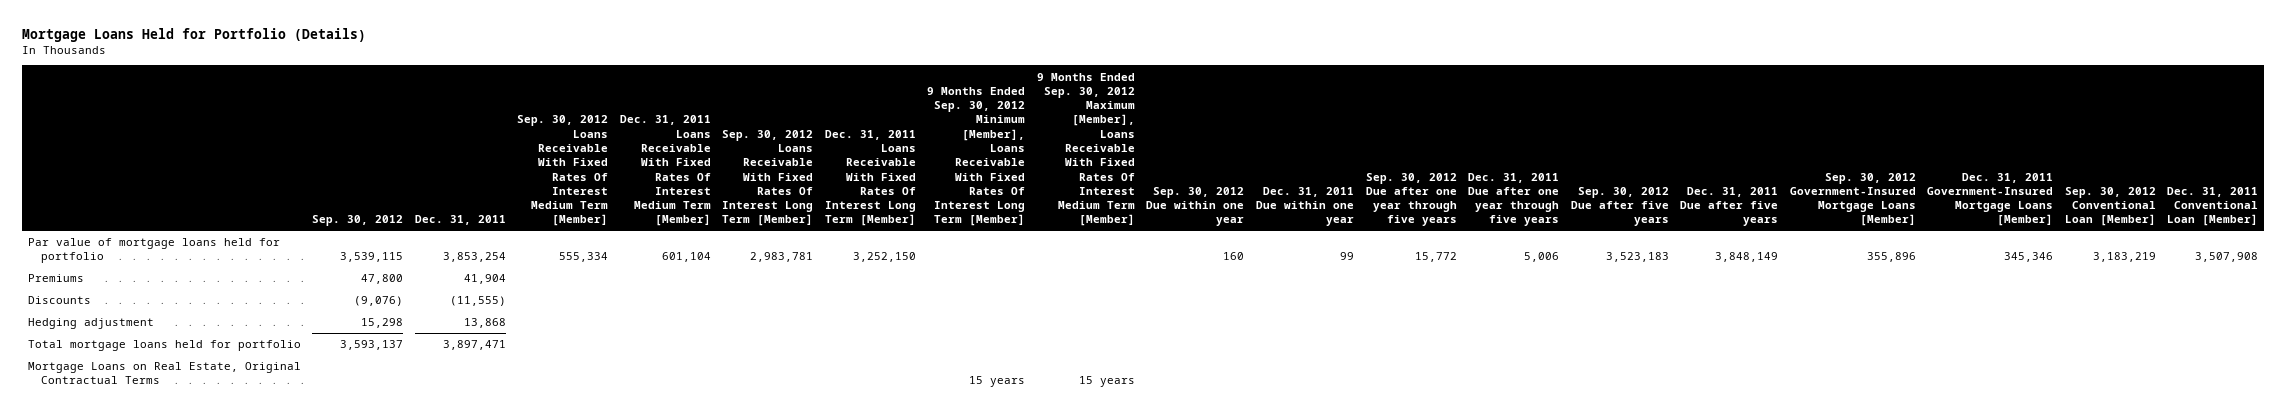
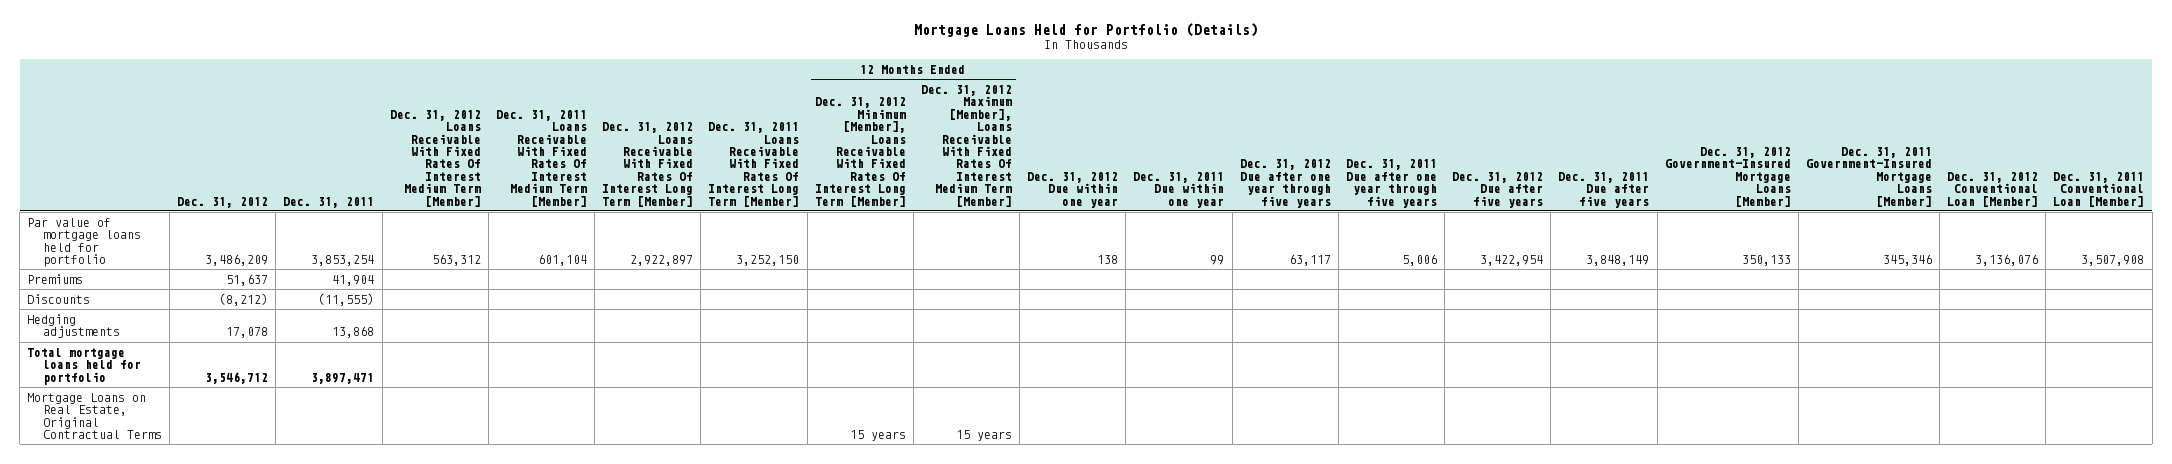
- | Sep. 30, 2012 | Dec. 31, 2011 | Sep. 30, 2012 Loans Receivable With Fixed Rates Of Interest Medium Term [Member] | Dec. 31, 2011 Loans Receivable With Fixed Rates Of Interest Medium Term [Member] | Sep. 30, 2012 Loans Receivable With Fixed Rates Of Interest Long Term [Member] | Dec. 31, 2011 Loans Receivable With Fixed Rates Of Interest Long Term [Member] | 9 Months Ended Sep. 30, 2012 Minimum [Member], Loans Receivable With Fixed Rates Of Interest Long Term [Member] | 9 Months Ended Sep. 30, 2012 Maximum [Member], Loans Receivable With Fixed Rates Of Interest Medium Term [Member] | Sep. 30, 2012 Due within one year | Dec. 31, 2011 Due within one year | Sep. 30, 2012 Due after one year through five years | Dec. 31, 2011 Due after one year through five years | Sep. 30, 2012 Due after five years | Dec. 31, 2011 Due after five years | Sep. 30, 2012 Government-Insured Mortgage Loans [Member] | Dec. 31, 2011 Government-Insured Mortgage Loans [Member] | Sep. 30, 2012 Conventional Loan [Member] | Dec. 31, 2011 Conventional Loan [Member]
+ | Dec. 31, 2012 | Dec. 31, 2011 | Dec. 31, 2012 Loans Receivable With Fixed Rates Of Interest Medium Term [Member] | Dec. 31, 2011 Loans Receivable With Fixed Rates Of Interest Medium Term [Member] | Dec. 31, 2012 Loans Receivable With Fixed Rates Of Interest Long Term [Member] | Dec. 31, 2011 Loans Receivable With Fixed Rates Of Interest Long Term [Member] | 12 Months Ended Dec. 31, 2012 Minimum [Member], Loans Receivable With Fixed Rates Of Interest Long Term [Member] | 12 Months Ended Dec. 31, 2012 Maximum [Member], Loans Receivable With Fixed Rates Of Interest Medium Term [Member] | Dec. 31, 2012 Due within one year | Dec. 31, 2011 Due within one year | Dec. 31, 2012 Due after one year through five years | Dec. 31, 2011 Due after one year through five years | Dec. 31, 2012 Due after five years | Dec. 31, 2011 Due after five years | Dec. 31, 2012 Government-Insured Mortgage Loans [Member] | Dec. 31, 2011 Government-Insured Mortgage Loans [Member] | Dec. 31, 2012 Conventional Loan [Member] | Dec. 31, 2011 Conventional Loan [Member]
- Hedging adjustment | 15,298 | 13,868 | | | | | | | | | | | | | | | |
+ Hedging adjustments | 17,078 | 13,868 | | | | | | | | | | | | | | | |

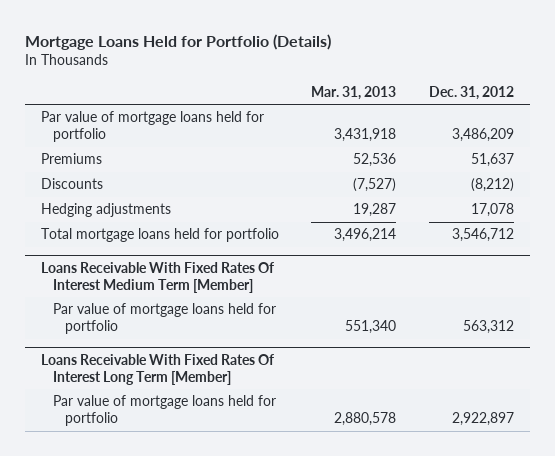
- | Dec. 31, 2012 | Dec. 31, 2011 | Dec. 31, 2012 Loans Receivable With Fixed Rates Of Interest Medium Term [Member] | Dec. 31, 2011 Loans Receivable With Fixed Rates Of Interest Medium Term [Member] | Dec. 31, 2012 Loans Receivable With Fixed Rates Of Interest Long Term [Member] | Dec. 31, 2011 Loans Receivable With Fixed Rates Of Interest Long Term [Member] | 12 Months Ended Dec. 31, 2012 Minimum [Member], Loans Receivable With Fixed Rates Of Interest Long Term [Member] | 12 Months Ended Dec. 31, 2012 Maximum [Member], Loans Receivable With Fixed Rates Of Interest Medium Term [Member] | Dec. 31, 2012 Due within one year | Dec. 31, 2011 Due within one year | Dec. 31, 2012 Due after one year through five years | Dec. 31, 2011 Due after one year through five years | Dec. 31, 2012 Due after five years | Dec. 31, 2011 Due after five years | Dec. 31, 2012 Government-Insured Mortgage Loans [Member] | Dec. 31, 2011 Government-Insured Mortgage Loans [Member] | Dec. 31, 2012 Conventional Loan [Member] | Dec. 31, 2011 Conventional Loan [Member]
+ | Mar. 31, 2013 | Dec. 31, 2012
- Mortgage Loans on Real Estate, Original Contractual Terms | | | | | | | 15 years | 15 years | | | | | | | | | |
+ Loans Receivable With Fixed Rates Of Interest Medium Term [Member]
+ Par value of mortgage loans held for portfolio | 551,340 | 563,312
+ Loans Receivable With Fixed Rates Of Interest Long Term [Member]
+ Par value of mortgage loans held for portfolio | 2,880,578 | 2,922,897

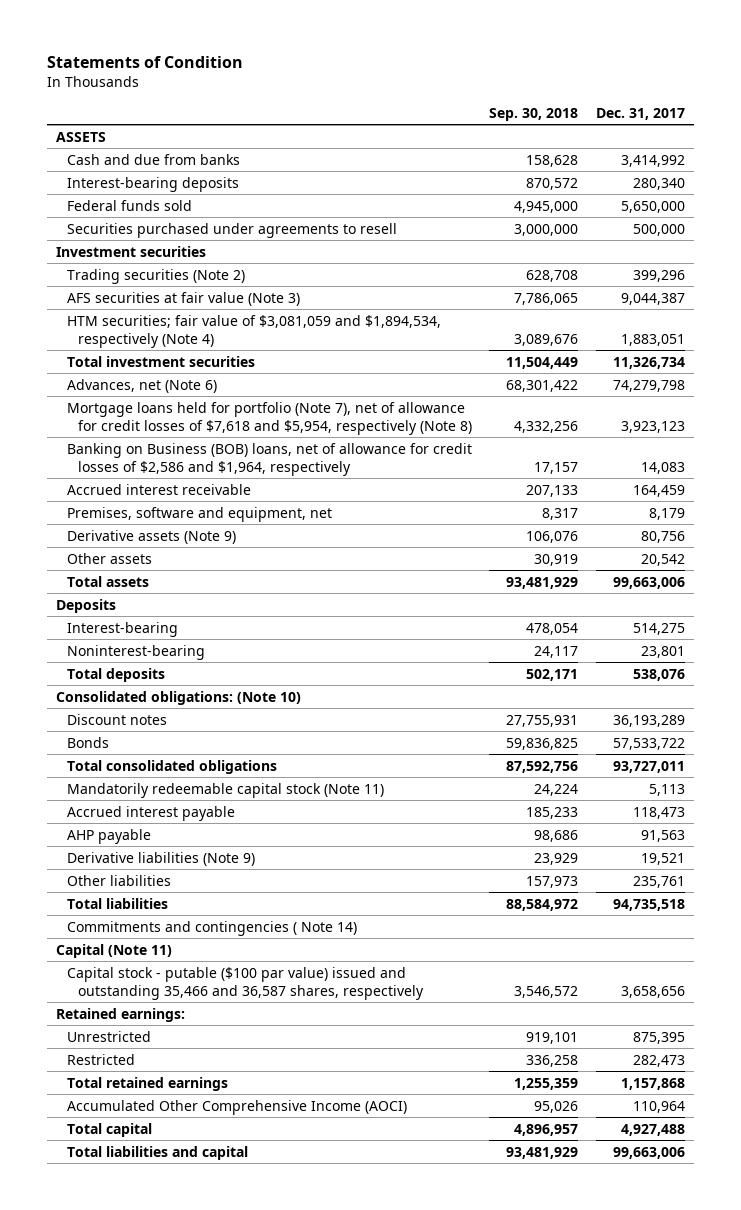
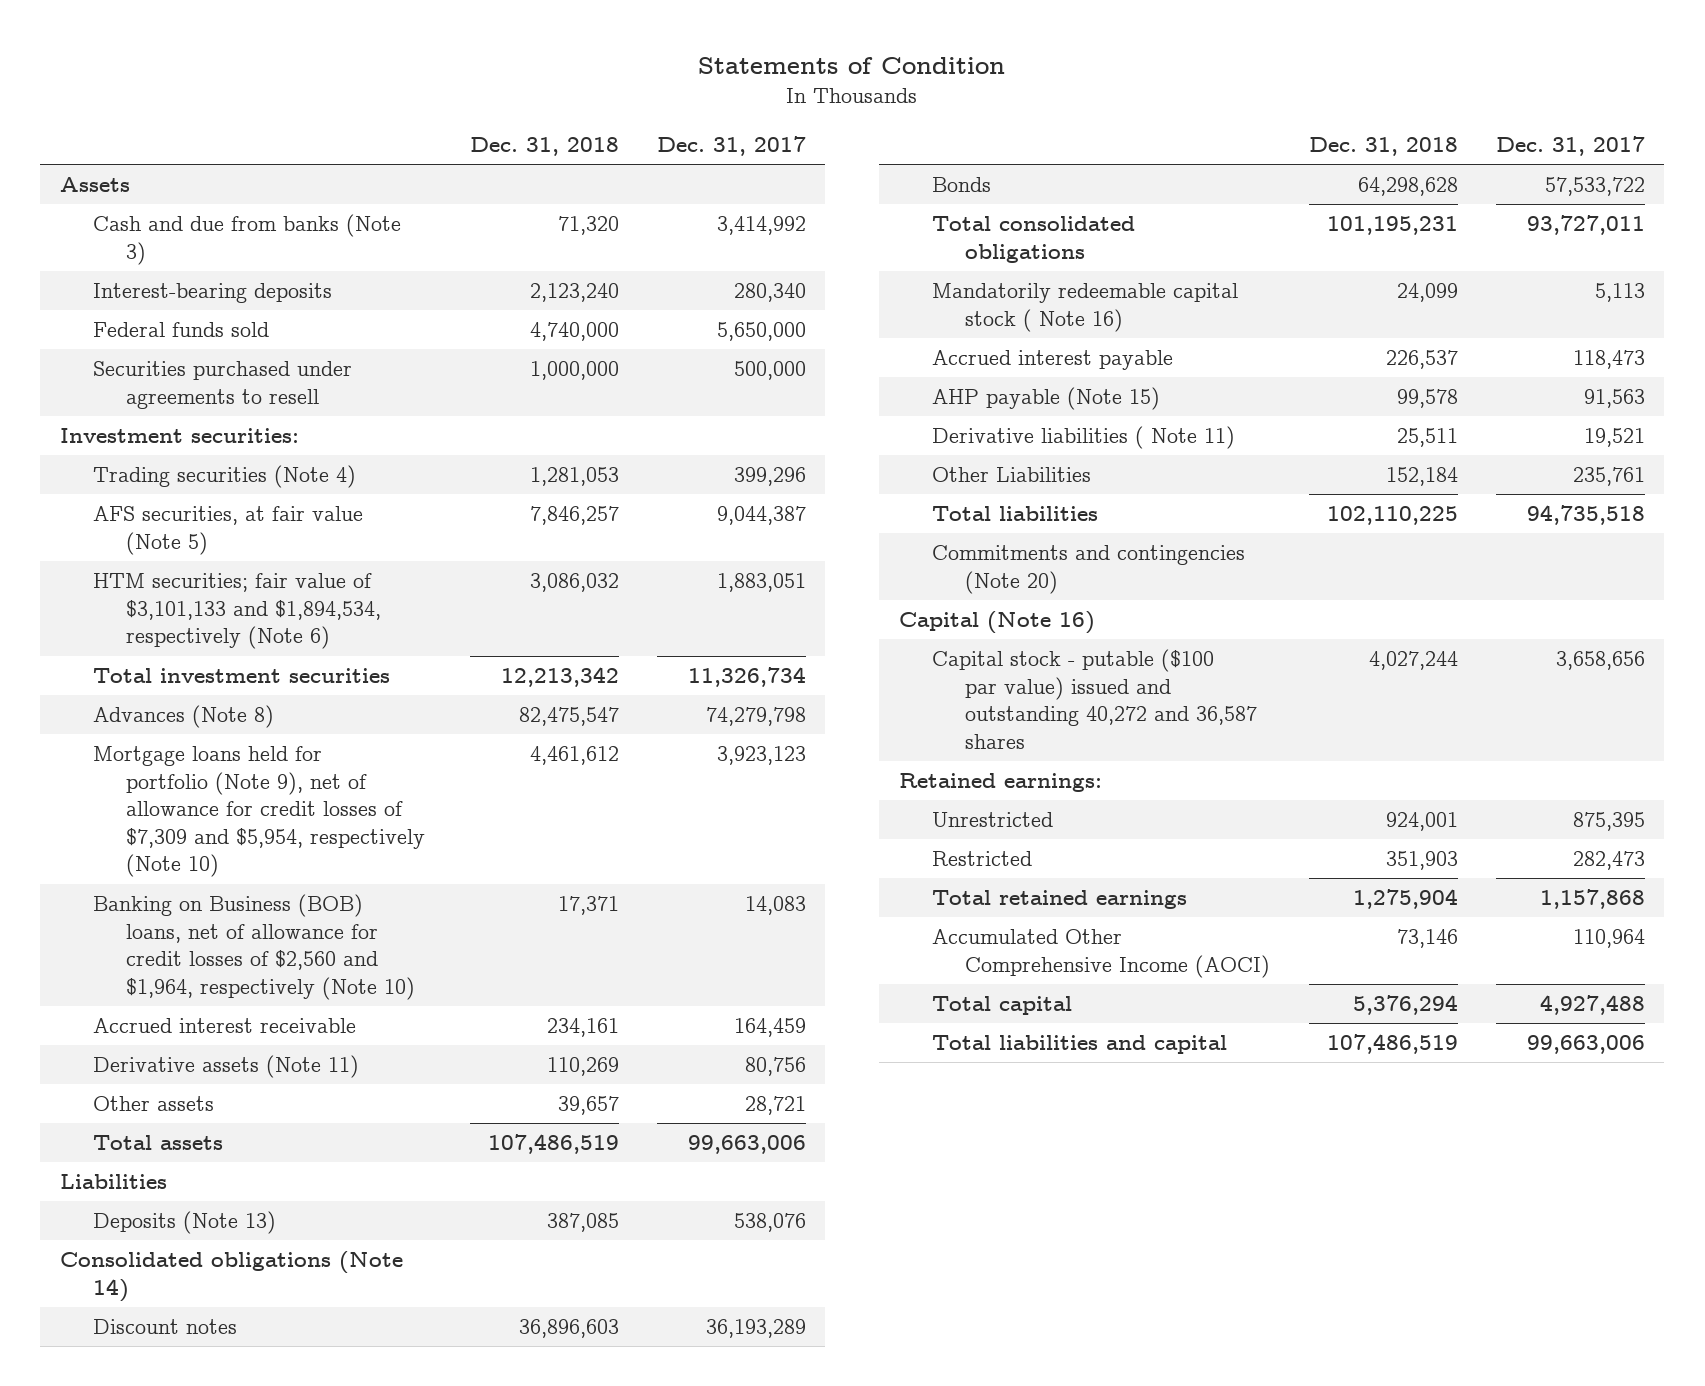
- | Sep. 30, 2018 | Dec. 31, 2017
+ | Dec. 31, 2018 | Dec. 31, 2017
- ASSETS
- Cash and due from banks | 158,628 | 3,414,992
+ Assets
+ Cash and due from banks (Note 3) | 71,320 | 3,414,992
- Investment securities
- Trading securities (Note 2) | 628,708 | 399,296
- AFS securities at fair value (Note 3) | 7,786,065 | 9,044,387
- HTM securities; fair value of $3,081,059 and $1,894,534, respectively (Note 4) | 3,089,676 | 1,883,051
+ Investment securities:
+ Trading securities (Note 4) | 1,281,053 | 399,296
+ AFS securities, at fair value (Note 5) | 7,846,257 | 9,044,387
+ HTM securities; fair value of $3,101,133 and $1,894,534, respectively (Note 6) | 3,086,032 | 1,883,051
- Advances, net (Note 6) | 68,301,422 | 74,279,798
- Mortgage loans held for portfolio (Note 7), net of allowance for credit losses of $7,618 and $5,954, respectively (Note 8) | 4,332,256 | 3,923,123
- Banking on Business (BOB) loans, net of allowance for credit losses of $2,586 and $1,964, respectively | 17,157 | 14,083
+ Advances (Note 8) | 82,475,547 | 74,279,798
+ Mortgage loans held for portfolio (Note 9), net of allowance for credit losses of $7,309 and $5,954, respectively (Note 10) | 4,461,612 | 3,923,123
+ Banking on Business (BOB) loans, net of allowance for credit losses of $2,560 and $1,964, respectively (Note 10) | 17,371 | 14,083
- Premises, software and equipment, net | 8,317 | 8,179
- Derivative assets (Note 9) | 106,076 | 80,756
- Other assets | 30,919 | 20,542
+ Derivative assets (Note 11) | 110,269 | 80,756
+ Other assets | 39,657 | 28,721
- Deposits
- Interest-bearing | 478,054 | 514,275
- Noninterest-bearing | 24,117 | 23,801
- Total deposits | 502,171 | 538,076
- Consolidated obligations: (Note 10)
+ Liabilities
+ Deposits (Note 13) | 387,085 | 538,076
+ Consolidated obligations (Note 14)
- Mandatorily redeemable capital stock (Note 11) | 24,224 | 5,113
+ Mandatorily redeemable capital stock ( Note 16) | 24,099 | 5,113
- AHP payable | 98,686 | 91,563
- Derivative liabilities (Note 9) | 23,929 | 19,521
- Other liabilities | 157,973 | 235,761
+ AHP payable (Note 15) | 99,578 | 91,563
+ Derivative liabilities ( Note 11) | 25,511 | 19,521
+ Other Liabilities | 152,184 | 235,761
- Commitments and contingencies ( Note 14)
- Capital (Note 11)
- Capital stock - putable ($100 par value) issued and outstanding 35,466 and 36,587 shares, respectively | 3,546,572 | 3,658,656
+ Commitments and contingencies (Note 20)
+ Capital (Note 16)
+ Capital stock - putable ($100 par value) issued and outstanding 40,272 and 36,587 shares | 4,027,244 | 3,658,656

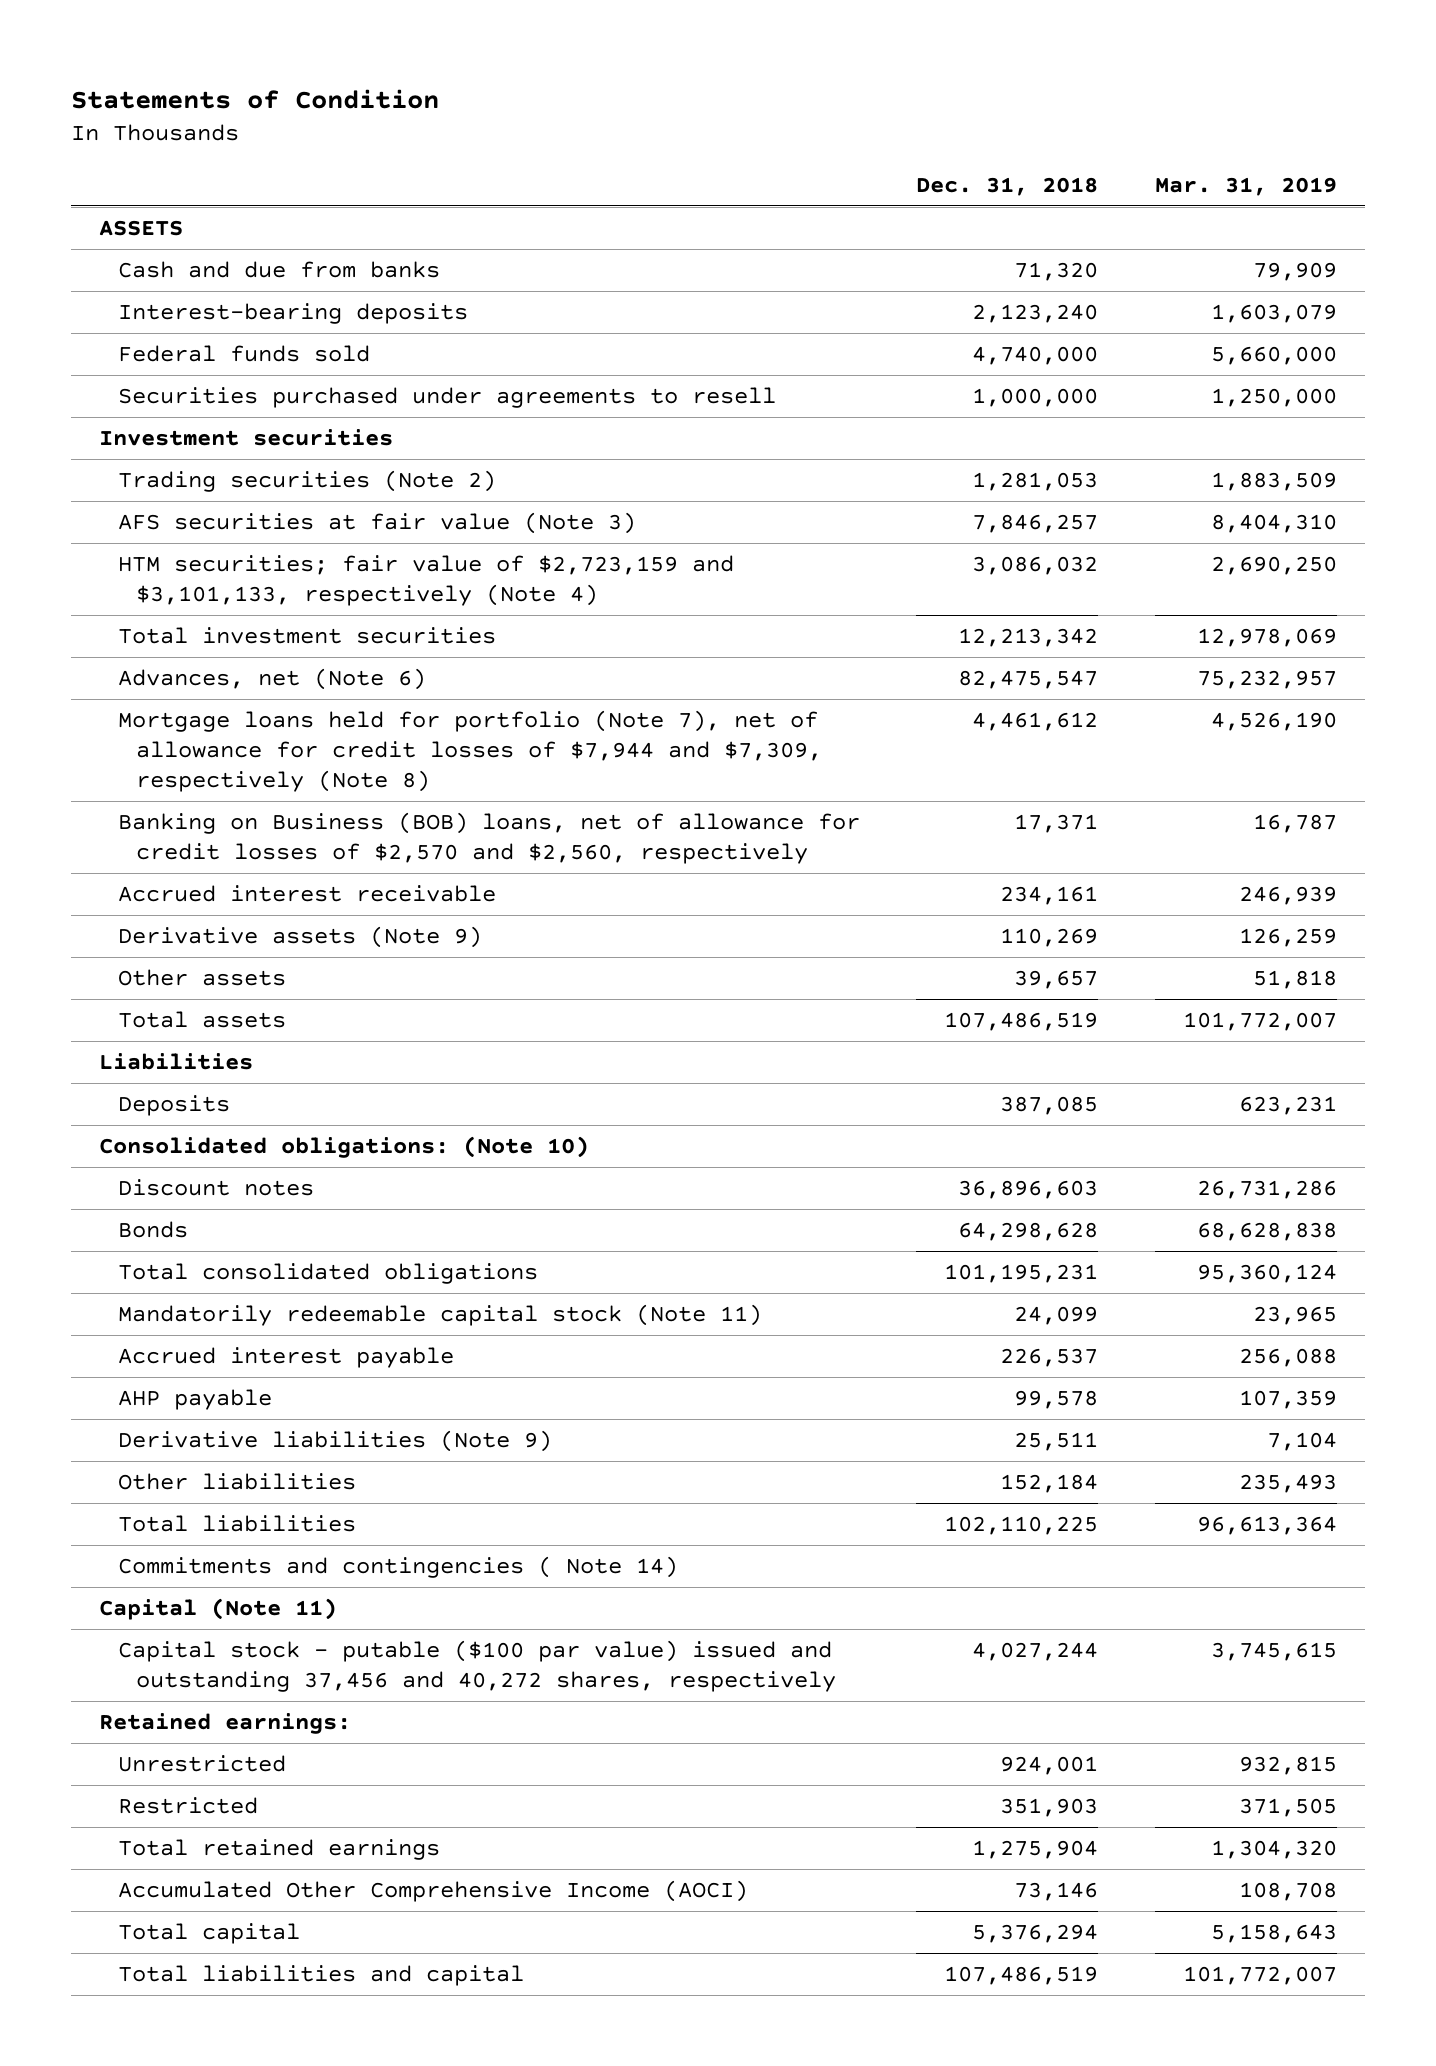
- | Dec. 31, 2018 | Dec. 31, 2017
+ | Dec. 31, 2018 | Mar. 31, 2019
- Assets
- Cash and due from banks (Note 3) | 71,320 | 3,414,992
+ ASSETS
+ Cash and due from banks | 71,320 | 79,909
- Investment securities:
- Trading securities (Note 4) | 1,281,053 | 399,296
- AFS securities, at fair value (Note 5) | 7,846,257 | 9,044,387
- HTM securities; fair value of $3,101,133 and $1,894,534, respectively (Note 6) | 3,086,032 | 1,883,051
+ Investment securities
+ Trading securities (Note 2) | 1,281,053 | 1,883,509
+ AFS securities at fair value (Note 3) | 7,846,257 | 8,404,310
+ HTM securities; fair value of $2,723,159 and $3,101,133, respectively (Note 4) | 3,086,032 | 2,690,250
- Advances (Note 8) | 82,475,547 | 74,279,798
- Mortgage loans held for portfolio (Note 9), net of allowance for credit losses of $7,309 and $5,954, respectively (Note 10) | 4,461,612 | 3,923,123
- Banking on Business (BOB) loans, net of allowance for credit losses of $2,560 and $1,964, respectively (Note 10) | 17,371 | 14,083
+ Advances, net (Note 6) | 82,475,547 | 75,232,957
+ Mortgage loans held for portfolio (Note 7), net of allowance for credit losses of $7,944 and $7,309, respectively (Note 8) | 4,461,612 | 4,526,190
+ Banking on Business (BOB) loans, net of allowance for credit losses of $2,570 and $2,560, respectively | 17,371 | 16,787
- Derivative assets (Note 11) | 110,269 | 80,756
+ Derivative assets (Note 9) | 110,269 | 126,259
- Deposits (Note 13) | 387,085 | 538,076
- Consolidated obligations (Note 14)
+ Deposits | 387,085 | 623,231
+ Consolidated obligations: (Note 10)
- Mandatorily redeemable capital stock ( Note 16) | 24,099 | 5,113
+ Mandatorily redeemable capital stock (Note 11) | 24,099 | 23,965
- AHP payable (Note 15) | 99,578 | 91,563
- Derivative liabilities ( Note 11) | 25,511 | 19,521
- Other Liabilities | 152,184 | 235,761
+ AHP payable | 99,578 | 107,359
+ Derivative liabilities (Note 9) | 25,511 | 7,104
+ Other liabilities | 152,184 | 235,493
- Commitments and contingencies (Note 20)
- Capital (Note 16)
- Capital stock - putable ($100 par value) issued and outstanding 40,272 and 36,587 shares | 4,027,244 | 3,658,656
+ Commitments and contingencies ( Note 14)
+ Capital (Note 11)
+ Capital stock - putable ($100 par value) issued and outstanding 37,456 and 40,272 shares, respectively | 4,027,244 | 3,745,615

